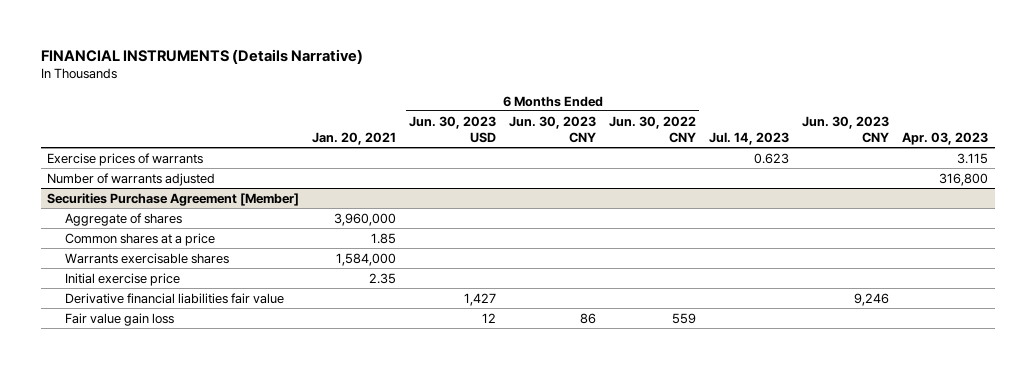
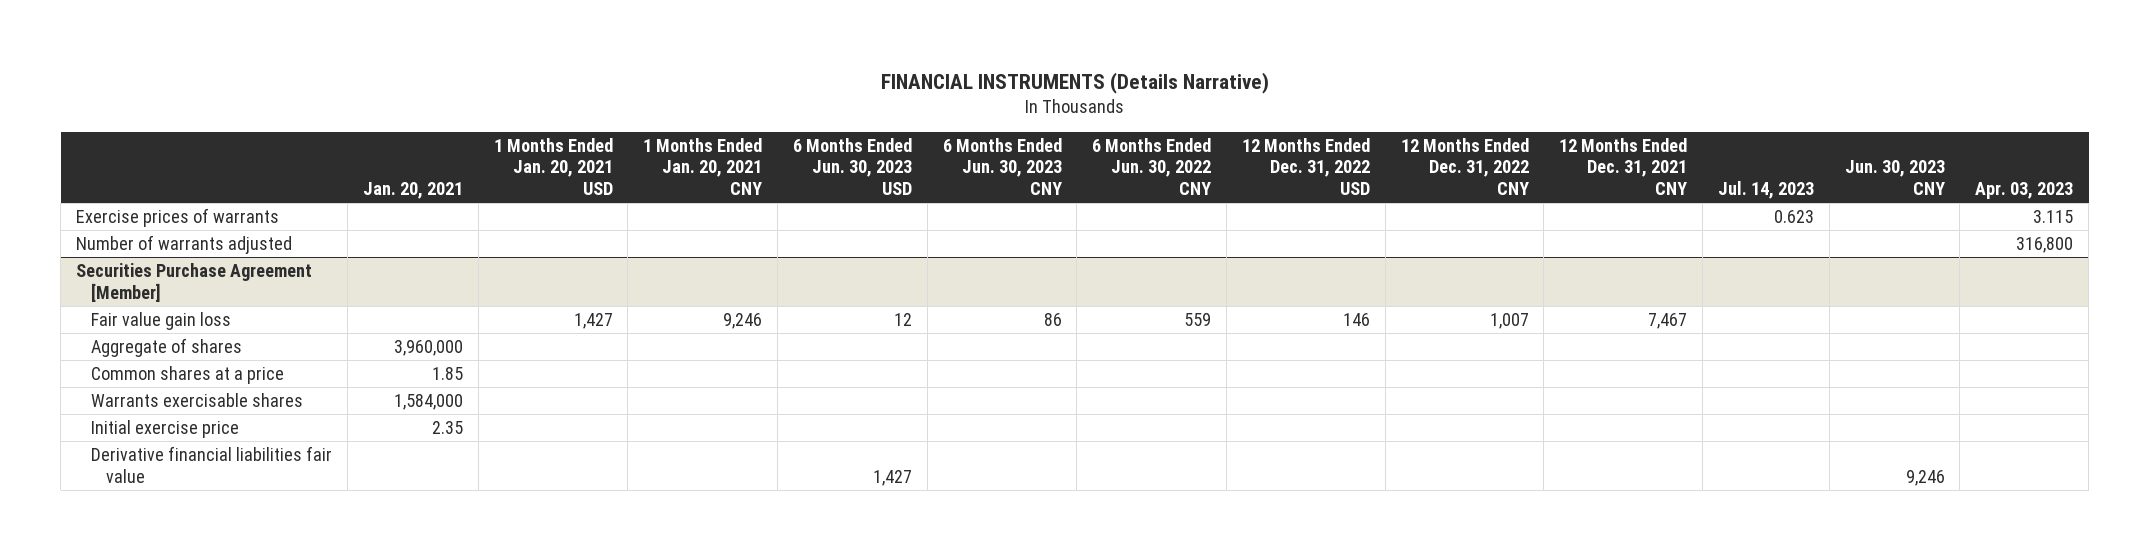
- | Jan. 20, 2021 | 6 Months Ended Jun. 30, 2023 USD | 6 Months Ended Jun. 30, 2023 CNY | 6 Months Ended Jun. 30, 2022 CNY | Jul. 14, 2023 | Jun. 30, 2023 CNY | Apr. 03, 2023
+ | Jan. 20, 2021 | 1 Months Ended Jan. 20, 2021 USD | 1 Months Ended Jan. 20, 2021 CNY | 6 Months Ended Jun. 30, 2023 USD | 6 Months Ended Jun. 30, 2023 CNY | 6 Months Ended Jun. 30, 2022 CNY | 12 Months Ended Dec. 31, 2022 USD | 12 Months Ended Dec. 31, 2022 CNY | 12 Months Ended Dec. 31, 2021 CNY | Jul. 14, 2023 | Jun. 30, 2023 CNY | Apr. 03, 2023
@ Securities Purchase Agreement [Member]
moved up: Fair value gain loss | | 1,427 | 9,246 | 12 | 86 | 559 | 146 | 1,007 | 7,467 | | |

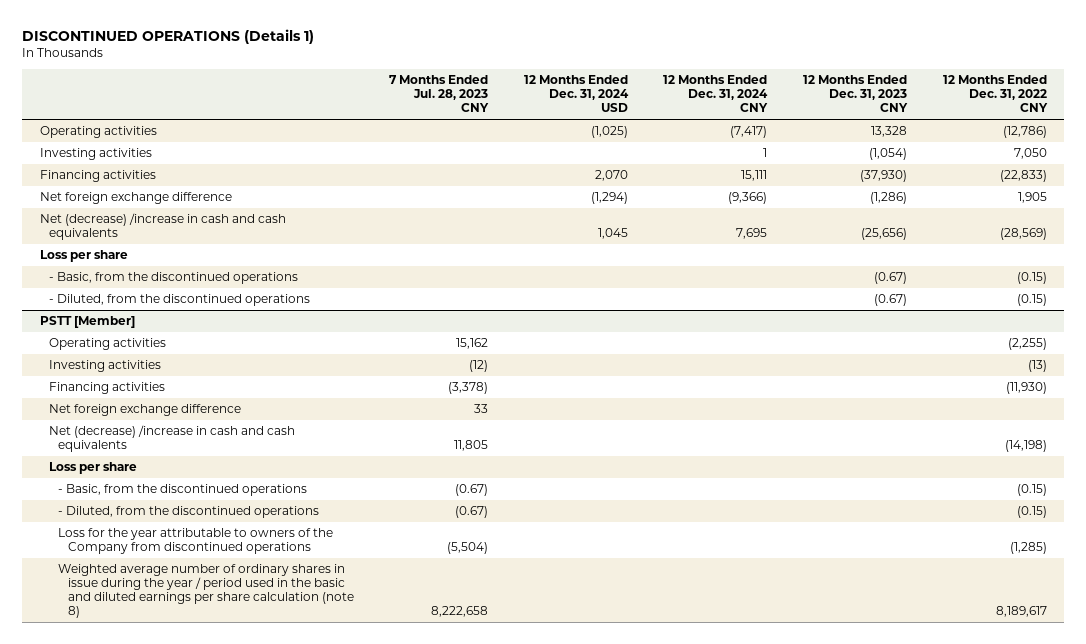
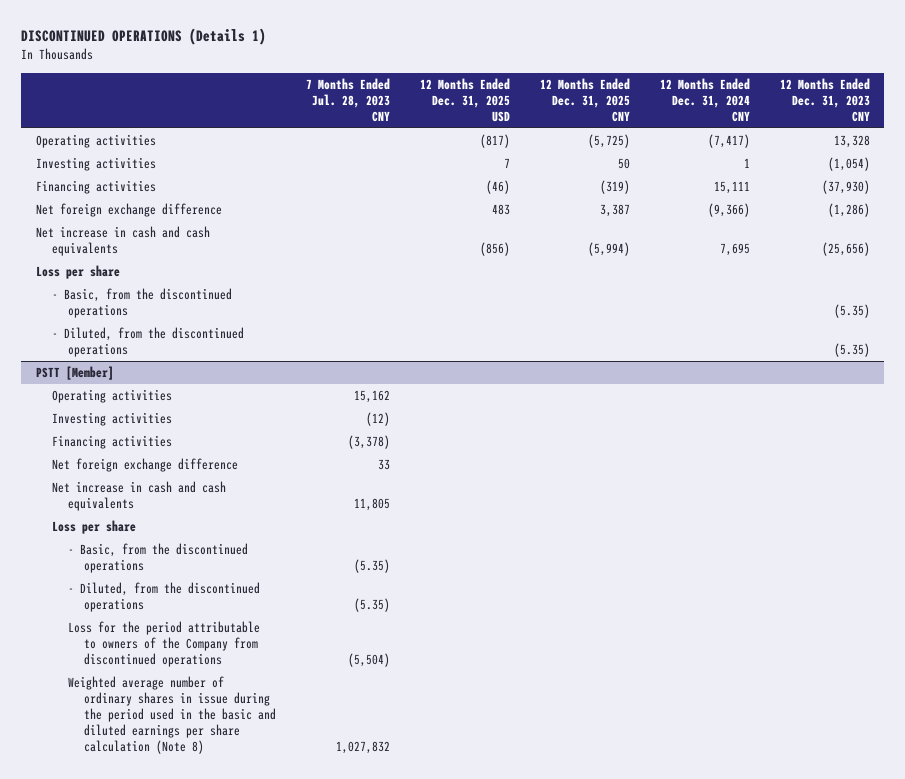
- | 7 Months Ended Jul. 28, 2023 CNY | 12 Months Ended Dec. 31, 2024 USD | 12 Months Ended Dec. 31, 2024 CNY | 12 Months Ended Dec. 31, 2023 CNY | 12 Months Ended Dec. 31, 2022 CNY
+ | 7 Months Ended Jul. 28, 2023 CNY | 12 Months Ended Dec. 31, 2025 USD | 12 Months Ended Dec. 31, 2025 CNY | 12 Months Ended Dec. 31, 2024 CNY | 12 Months Ended Dec. 31, 2023 CNY
- Net (decrease) /increase in cash and cash equivalents | | 1,045 | 7,695 | (25,656) | (28,569)
+ Net increase in cash and cash equivalents | | (856) | (5,994) | 7,695 | (25,656)
- - Basic, from the discontinued operations | | | | (0.67) | (0.15)
- - Diluted, from the discontinued operations | | | | (0.67) | (0.15)
+ - Basic, from the discontinued operations | | | | | (5.35)
+ - Diluted, from the discontinued operations | | | | | (5.35)
@ PSTT [Member]
- Net (decrease) /increase in cash and cash equivalents | 11,805 | | | | (14,198)
+ Net increase in cash and cash equivalents | 11,805 | | | |
- - Basic, from the discontinued operations | (0.67) | | | | (0.15)
- - Diluted, from the discontinued operations | (0.67) | | | | (0.15)
- Loss for the year attributable to owners of the Company from discontinued operations | (5,504) | | | | (1,285)
- Weighted average number of ordinary shares in issue during the year / period used in the basic and diluted earnings per share calculation (note 8) | 8,222,658 | | | | 8,189,617
+ - Basic, from the discontinued operations | (5.35) | | | |
+ - Diluted, from the discontinued operations | (5.35) | | | |
+ Loss for the period attributable to owners of the Company from discontinued operations | (5,504) | | | |
+ Weighted average number of ordinary shares in issue during the period used in the basic and diluted earnings per share calculation (Note 8) | 1,027,832 | | | |

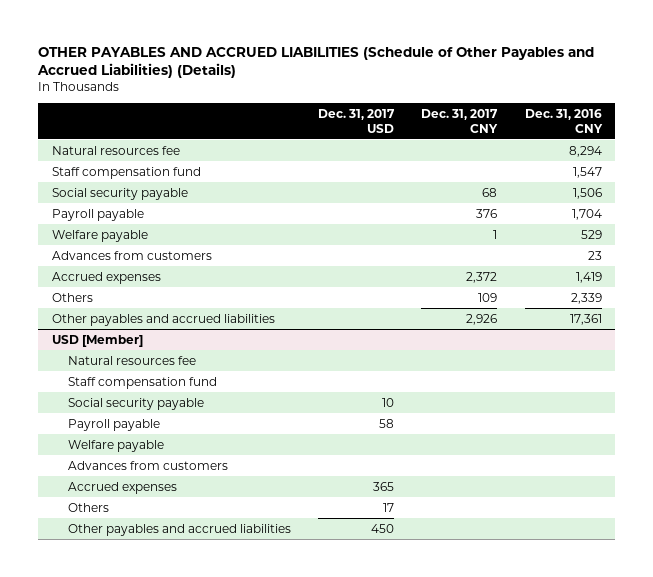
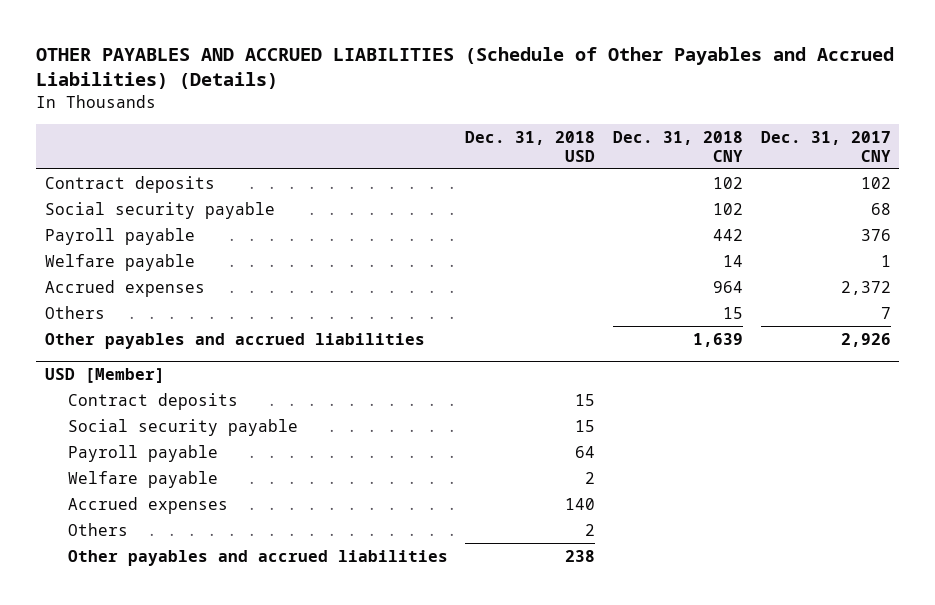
- | Dec. 31, 2017 USD | Dec. 31, 2017 CNY | Dec. 31, 2016 CNY
+ | Dec. 31, 2018 USD | Dec. 31, 2018 CNY | Dec. 31, 2017 CNY
- Natural resources fee | | | 8,294
- Staff compensation fund | | | 1,547
+ Contract deposits | | 102 | 102
- Advances from customers | | | 23
- Others | | 109 | 2,339
+ Others | | 15 | 7
@ USD [Member]
- Natural resources fee
- Staff compensation fund
+ Contract deposits | 15 | |
- Advances from customers

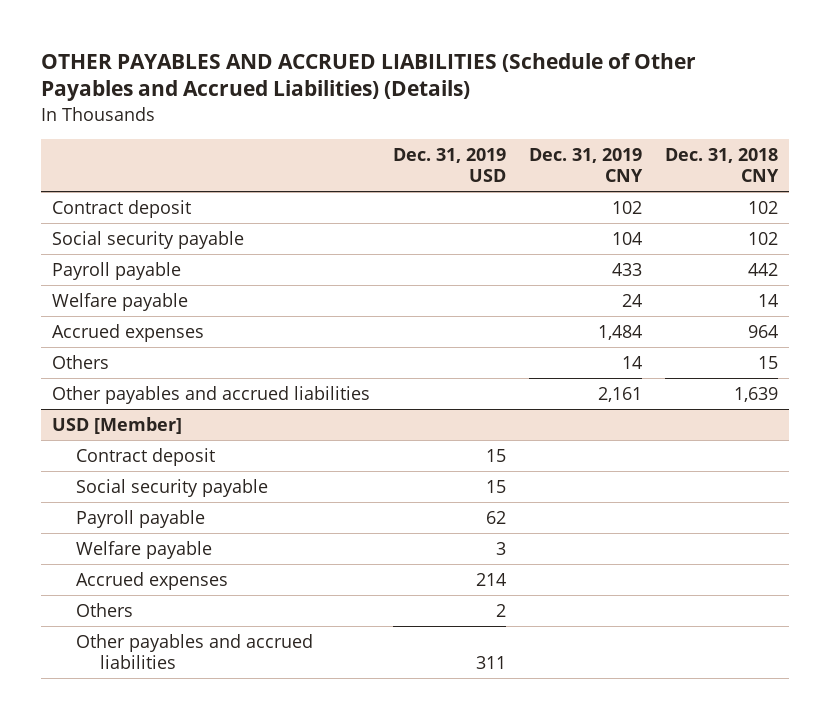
- | Dec. 31, 2018 USD | Dec. 31, 2018 CNY | Dec. 31, 2017 CNY
+ | Dec. 31, 2019 USD | Dec. 31, 2019 CNY | Dec. 31, 2018 CNY
- Contract deposits | | 102 | 102
+ Contract deposit | | 102 | 102
@ USD [Member]
- Contract deposits | 15 | |
+ Contract deposit | 15 | |

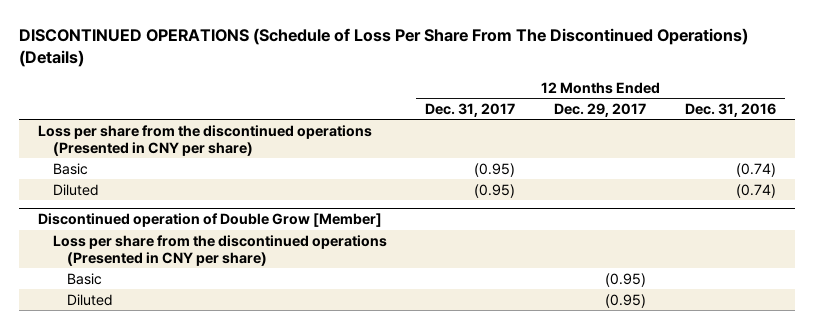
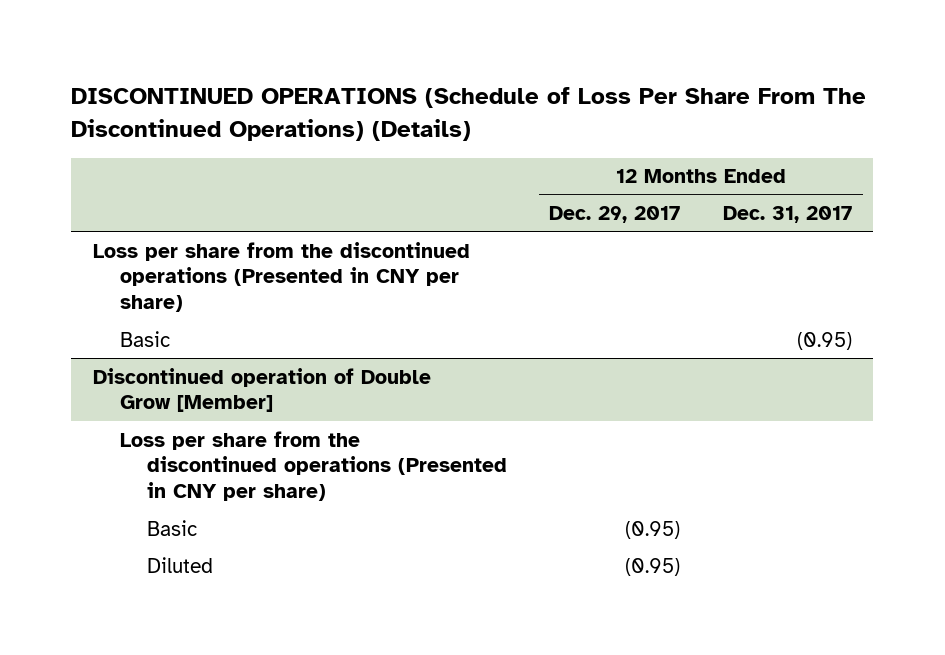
- | 12 Months Ended Dec. 31, 2017 | 12 Months Ended Dec. 29, 2017 | 12 Months Ended Dec. 31, 2016
+ | 12 Months Ended Dec. 29, 2017 | 12 Months Ended Dec. 31, 2017
- Diluted | (0.95) | | (0.74)

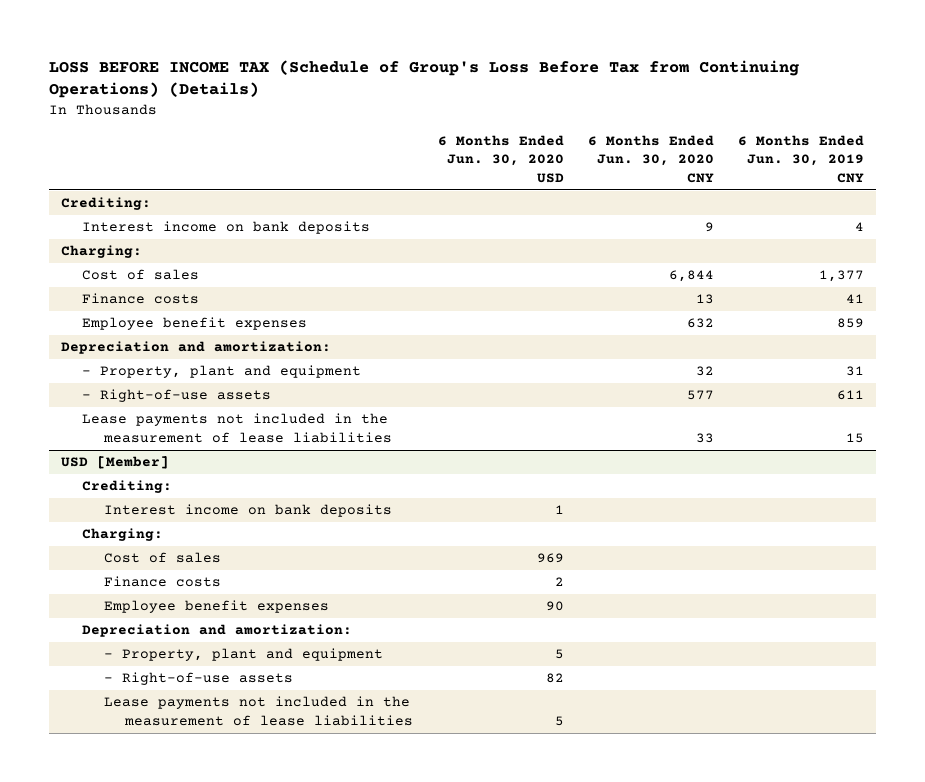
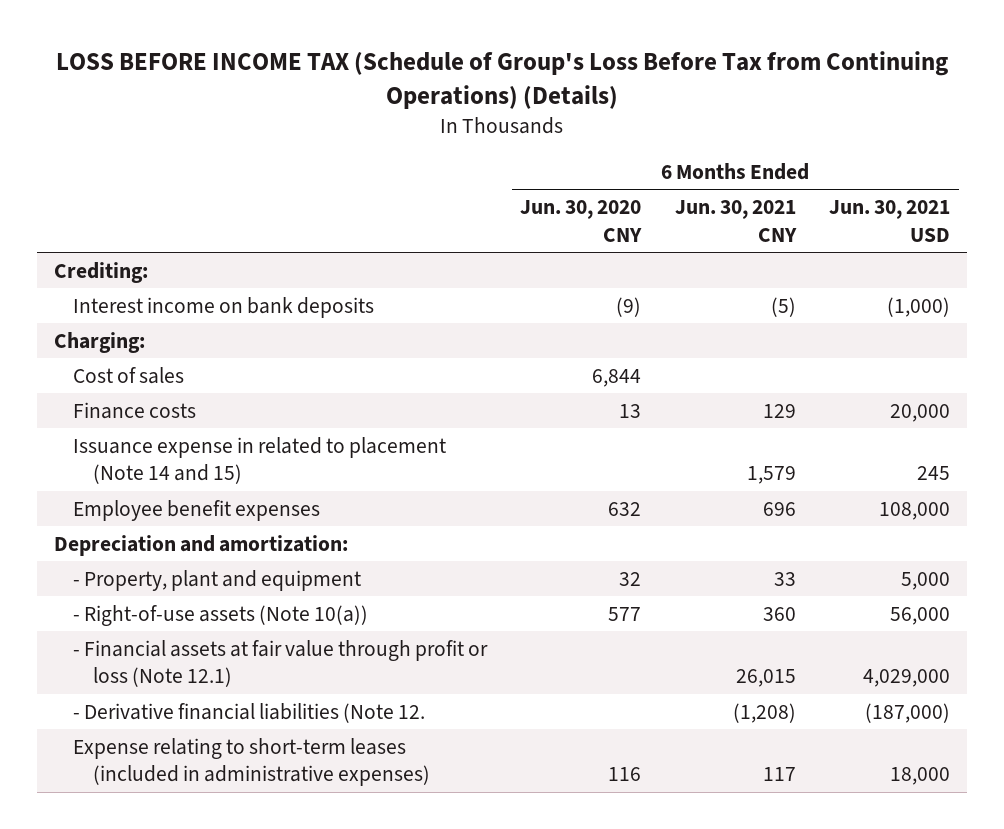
- | 6 Months Ended Jun. 30, 2020 USD | 6 Months Ended Jun. 30, 2020 CNY | 6 Months Ended Jun. 30, 2019 CNY
+ | 6 Months Ended Jun. 30, 2020 CNY | 6 Months Ended Jun. 30, 2021 CNY | 6 Months Ended Jun. 30, 2021 USD
- Interest income on bank deposits | | 9 | 4
+ Interest income on bank deposits | (9) | (5) | (1,000)
+ Issuance expense in related to placement (Note 14 and 15) | | 1,579 | 245
- - Right-of-use assets | | 577 | 611
- Lease payments not included in the measurement of lease liabilities | | 33 | 15
- USD [Member]
- Crediting:
- Interest income on bank deposits | 1 | |
- Charging:
- Cost of sales | 969 | |
- Finance costs | 2 | |
- Employee benefit expenses | 90 | |
- Depreciation and amortization:
- - Property, plant and equipment | 5 | |
- - Right-of-use assets | 82 | |
- Lease payments not included in the measurement of lease liabilities | 5 | |
+ - Right-of-use assets (Note 10(a)) | 577 | 360 | 56,000
+ - Financial assets at fair value through profit or loss (Note 12.1) | | 26,015 | 4,029,000
+ - Derivative financial liabilities (Note 12. | | (1,208) | (187,000)
+ Expense relating to short-term leases (included in administrative expenses) | 116 | 117 | 18,000

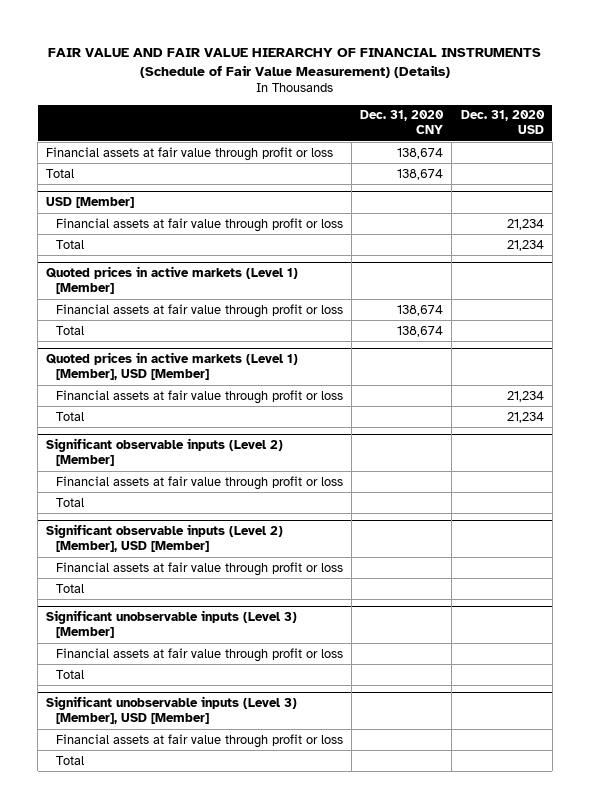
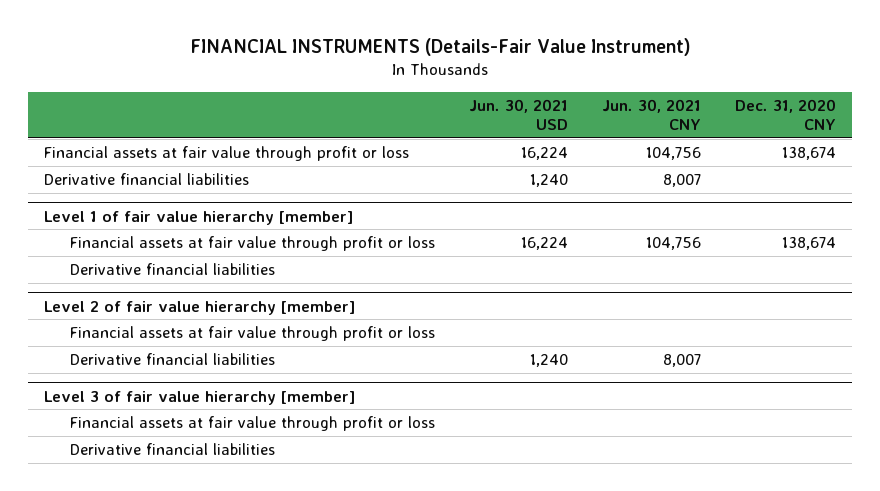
- FAIR VALUE AND FAIR VALUE HIERARCHY OF FINANCIAL INSTRUMENTS (Schedule of Fair Value Measurement) (Details)
+ FINANCIAL INSTRUMENTS (Details-Fair Value Instrument)
- | Dec. 31, 2020 CNY | Dec. 31, 2020 USD
+ | Jun. 30, 2021 USD | Jun. 30, 2021 CNY | Dec. 31, 2020 CNY
- Total | 138,674 |
- USD [Member]
- Financial assets at fair value through profit or loss | | 21,234
- Total | | 21,234
- Quoted prices in active markets (Level 1) [Member]
+ Derivative financial liabilities | 1,240 | 8,007 |
+ Level 1 of fair value hierarchy [member]
- Total | 138,674 |
- Quoted prices in active markets (Level 1) [Member], USD [Member]
- Financial assets at fair value through profit or loss | | 21,234
- Total | | 21,234
- Significant observable inputs (Level 2) [Member]
+ Derivative financial liabilities
+ Level 2 of fair value hierarchy [member]
- Total
- Significant observable inputs (Level 2) [Member], USD [Member]
- Financial assets at fair value through profit or loss
- Total
- Significant unobservable inputs (Level 3) [Member]
+ Derivative financial liabilities | 1,240 | 8,007 |
+ Level 3 of fair value hierarchy [member]
- Total
- Significant unobservable inputs (Level 3) [Member], USD [Member]
- Financial assets at fair value through profit or loss
- Total
+ Derivative financial liabilities

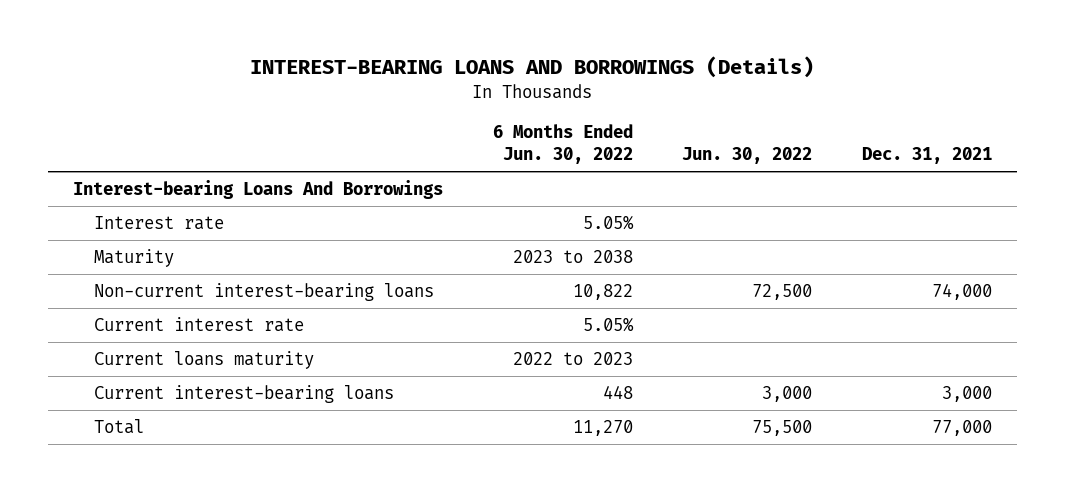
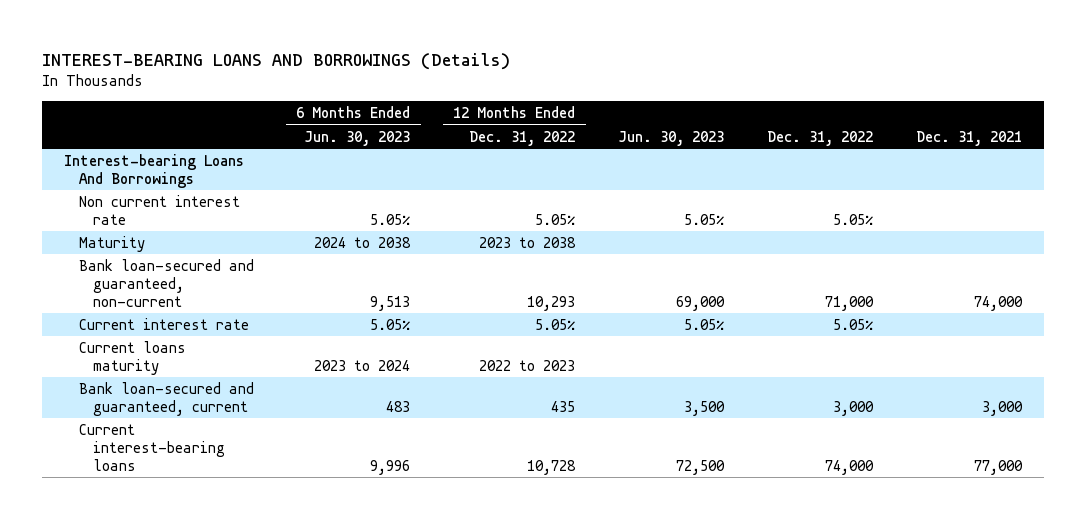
- | 6 Months Ended Jun. 30, 2022 | Jun. 30, 2022 | Dec. 31, 2021
+ | 6 Months Ended Jun. 30, 2023 | 12 Months Ended Dec. 31, 2022 | Jun. 30, 2023 | Dec. 31, 2022 | Dec. 31, 2021
- Interest rate | 5.05% | |
+ Non current interest rate | 5.05% | 5.05% | 5.05% | 5.05% |
- Non-current interest-bearing loans | 10,822 | 72,500 | 74,000
+ Bank loan-secured and guaranteed, non-current | 9,513 | 10,293 | 69,000 | 71,000 | 74,000
- Current interest-bearing loans | 448 | 3,000 | 3,000
- Total | 11,270 | 75,500 | 77,000
+ Bank loan-secured and guaranteed, current | 483 | 435 | 3,500 | 3,000 | 3,000
+ Current interest-bearing loans | 9,996 | 10,728 | 72,500 | 74,000 | 77,000

